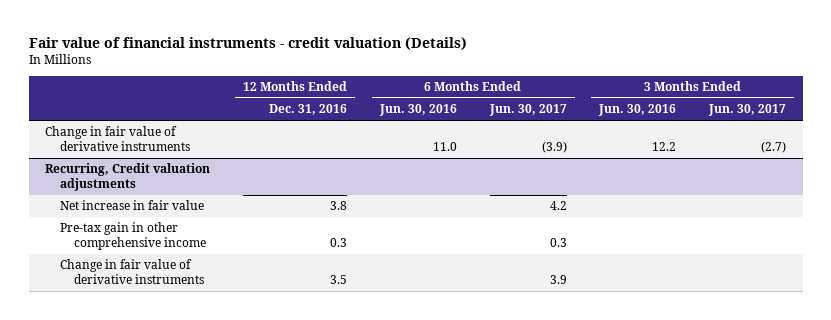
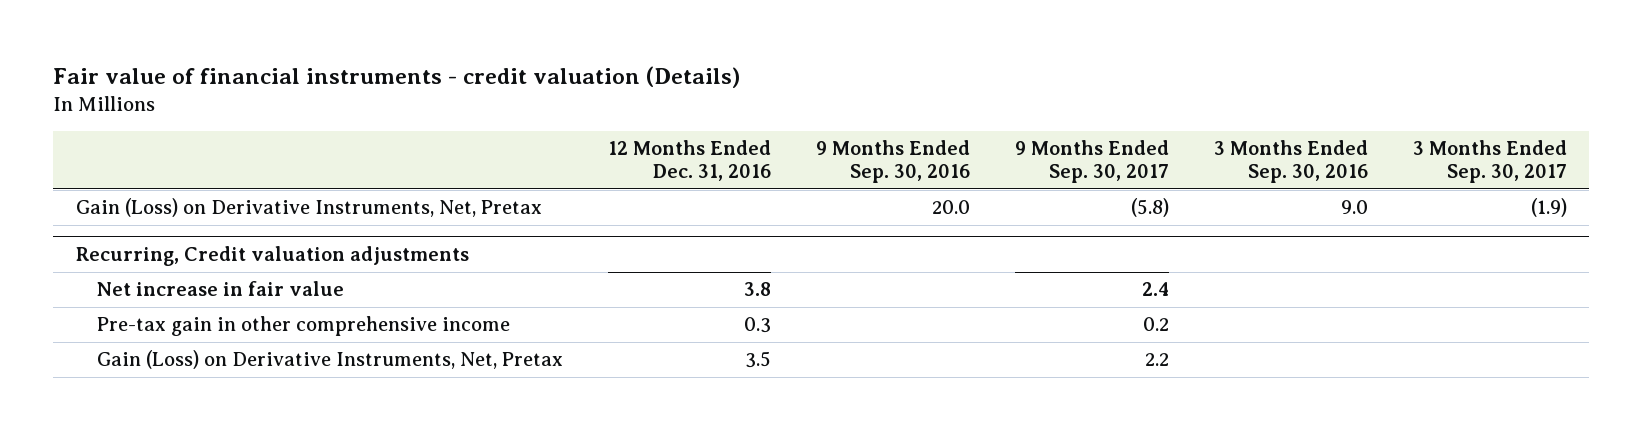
- | 12 Months Ended Dec. 31, 2016 | 6 Months Ended Jun. 30, 2016 | 6 Months Ended Jun. 30, 2017 | 3 Months Ended Jun. 30, 2016 | 3 Months Ended Jun. 30, 2017
+ | 12 Months Ended Dec. 31, 2016 | 9 Months Ended Sep. 30, 2016 | 9 Months Ended Sep. 30, 2017 | 3 Months Ended Sep. 30, 2016 | 3 Months Ended Sep. 30, 2017
- Change in fair value of derivative instruments | | 11.0 | (3.9) | 12.2 | (2.7)
+ Gain (Loss) on Derivative Instruments, Net, Pretax | | 20.0 | (5.8) | 9.0 | (1.9)
@ Recurring, Credit valuation adjustments
- Change in fair value of derivative instruments | 3.5 | | 3.9 | |
+ Gain (Loss) on Derivative Instruments, Net, Pretax | 3.5 | | 2.2 | |

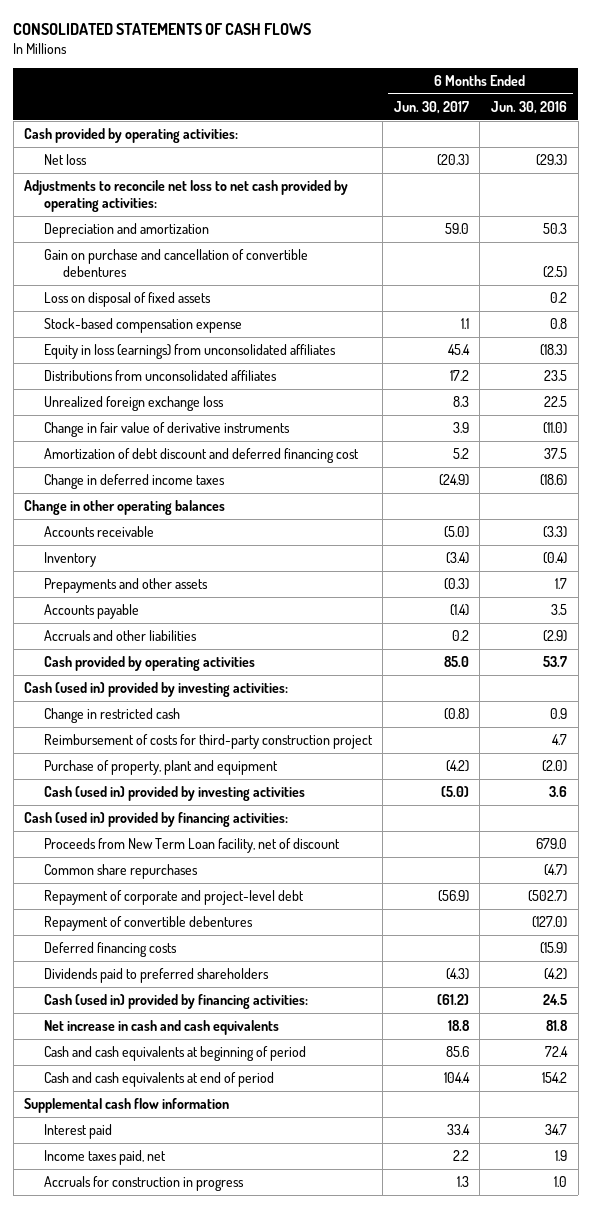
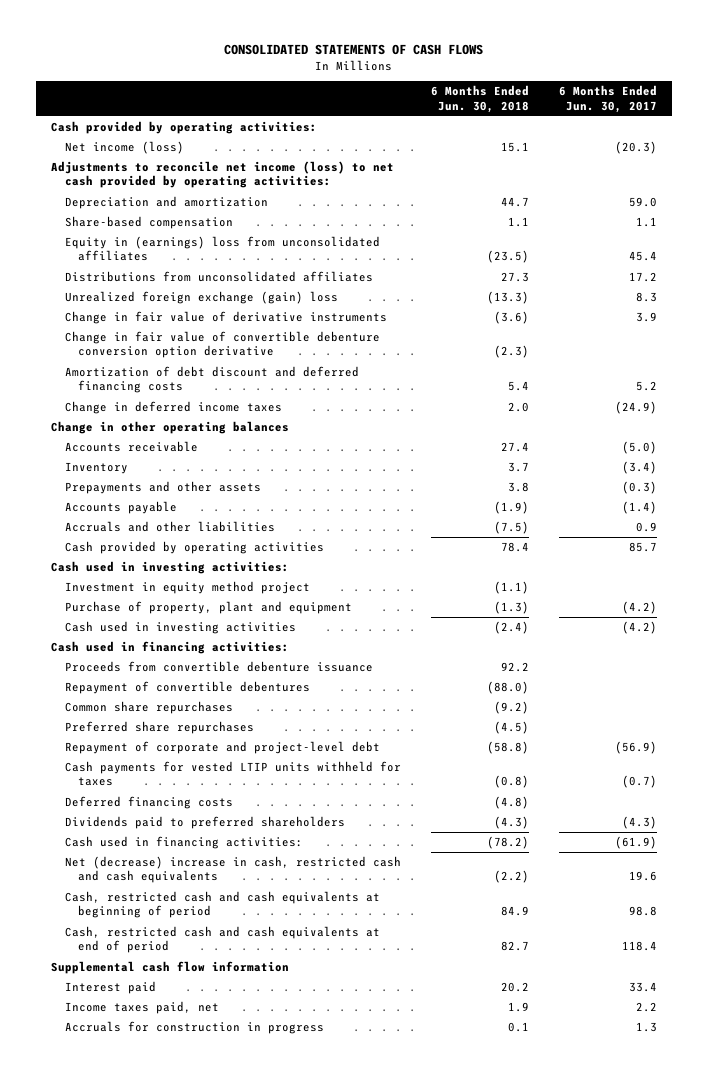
- | 6 Months Ended Jun. 30, 2017 | 6 Months Ended Jun. 30, 2016
+ | 6 Months Ended Jun. 30, 2018 | 6 Months Ended Jun. 30, 2017
- Net loss | (20.3) | (29.3)
- Adjustments to reconcile net loss to net cash provided by operating activities:
+ Net income (loss) | 15.1 | (20.3)
+ Adjustments to reconcile net income (loss) to net cash provided by operating activities:
- Gain on purchase and cancellation of convertible debentures | | (2.5)
- Loss on disposal of fixed assets | | 0.2
- Stock-based compensation expense | 1.1 | 0.8
- Equity in loss (earnings) from unconsolidated affiliates | 45.4 | (18.3)
+ Share-based compensation | 1.1 | 1.1
+ Equity in (earnings) loss from unconsolidated affiliates | (23.5) | 45.4
- Unrealized foreign exchange loss | 8.3 | 22.5
+ Unrealized foreign exchange (gain) loss | (13.3) | 8.3
- Amortization of debt discount and deferred financing cost | 5.2 | 37.5
+ Change in fair value of convertible debenture conversion option derivative | (2.3) |
+ Amortization of debt discount and deferred financing costs | 5.4 | 5.2
- Accruals and other liabilities | 0.2 | (2.9)
- Cash provided by operating activities | 85.0 | 53.7
- Cash (used in) provided by investing activities:
- Change in restricted cash | (0.8) | 0.9
- Reimbursement of costs for third-party construction project | | 4.7
+ Accruals and other liabilities | (7.5) | 0.9
+ Cash provided by operating activities | 78.4 | 85.7
+ Cash used in investing activities:
+ Investment in equity method project | (1.1) |
- Cash (used in) provided by investing activities | (5.0) | 3.6
- Cash (used in) provided by financing activities:
- Proceeds from New Term Loan facility, net of discount | | 679.0
+ Cash used in investing activities | (2.4) | (4.2)
+ Cash used in financing activities:
+ Proceeds from convertible debenture issuance | 92.2 |
moved up: Repayment of convertible debentures | (88.0) |
+ Preferred share repurchases | (4.5) |
+ Cash payments for vested LTIP units withheld for taxes | (0.8) | (0.7)
- Cash (used in) provided by financing activities: | (61.2) | 24.5
- Net increase in cash and cash equivalents | 18.8 | 81.8
- Cash and cash equivalents at beginning of period | 85.6 | 72.4
- Cash and cash equivalents at end of period | 104.4 | 154.2
+ Cash used in financing activities: | (78.2) | (61.9)
+ Net (decrease) increase in cash, restricted cash and cash equivalents | (2.2) | 19.6
+ Cash, restricted cash and cash equivalents at beginning of period | 84.9 | 98.8
+ Cash, restricted cash and cash equivalents at end of period | 82.7 | 118.4

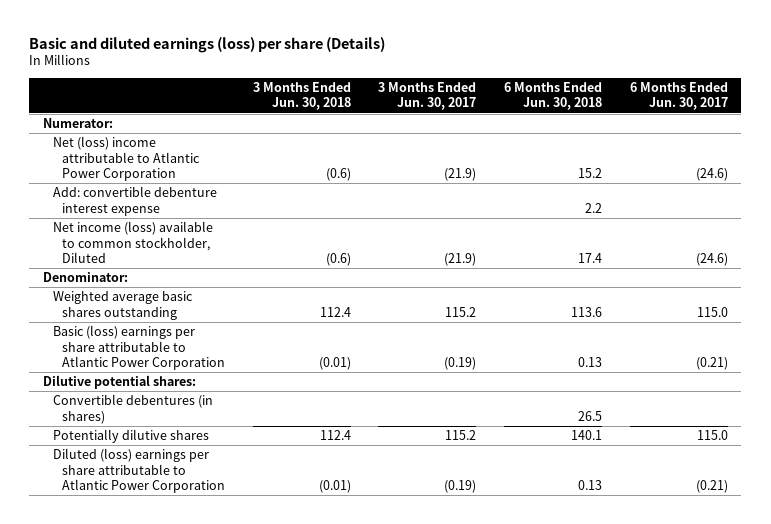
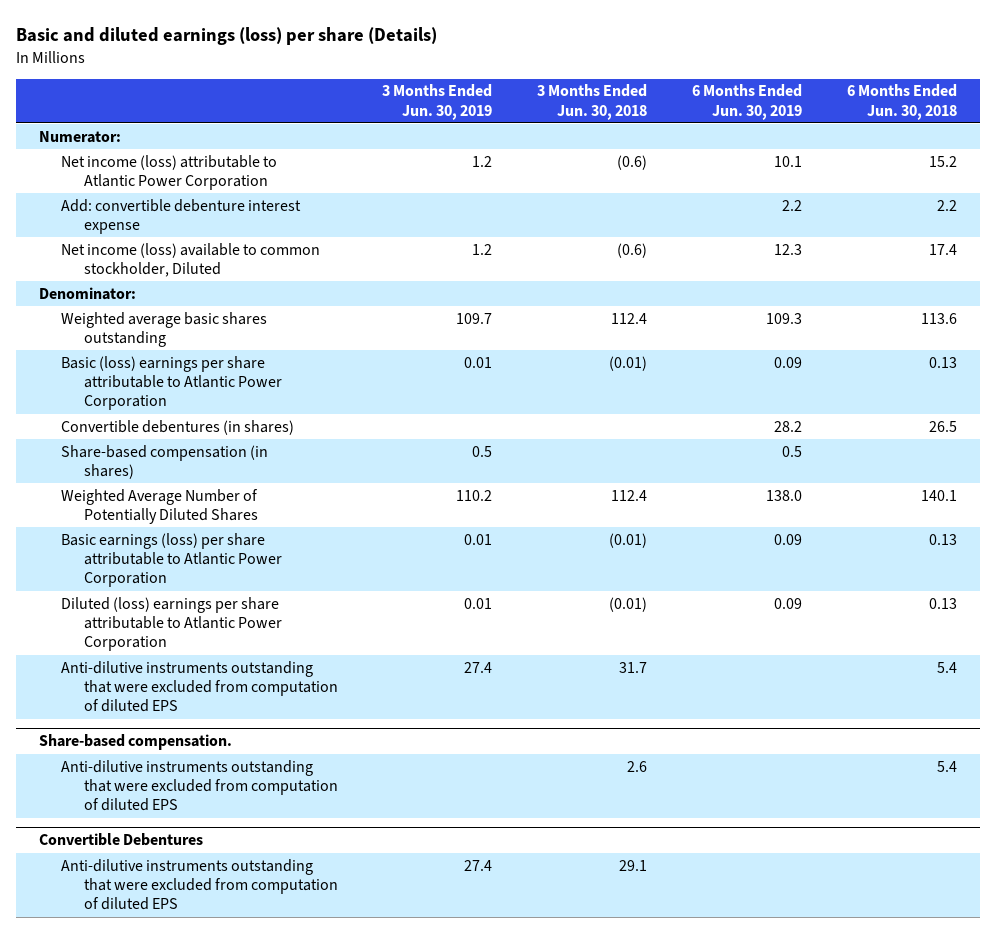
- | 3 Months Ended Jun. 30, 2018 | 3 Months Ended Jun. 30, 2017 | 6 Months Ended Jun. 30, 2018 | 6 Months Ended Jun. 30, 2017
+ | 3 Months Ended Jun. 30, 2019 | 3 Months Ended Jun. 30, 2018 | 6 Months Ended Jun. 30, 2019 | 6 Months Ended Jun. 30, 2018
- Net (loss) income attributable to Atlantic Power Corporation | (0.6) | (21.9) | 15.2 | (24.6)
+ Net income (loss) attributable to Atlantic Power Corporation | 1.2 | (0.6) | 10.1 | 15.2
- Dilutive potential shares:
- Potentially dilutive shares | 112.4 | 115.2 | 140.1 | 115.0
+ Share-based compensation (in shares) | 0.5 | | 0.5 |
+ Weighted Average Number of Potentially Diluted Shares | 110.2 | 112.4 | 138.0 | 140.1
+ Basic earnings (loss) per share attributable to Atlantic Power Corporation | 0.01 | (0.01) | 0.09 | 0.13
+ Anti-dilutive instruments outstanding that were excluded from computation of diluted EPS | 27.4 | 31.7 | | 5.4
+ Share-based compensation.
+ Anti-dilutive instruments outstanding that were excluded from computation of diluted EPS | | 2.6 | | 5.4
+ Convertible Debentures
+ Anti-dilutive instruments outstanding that were excluded from computation of diluted EPS | 27.4 | 29.1 | |

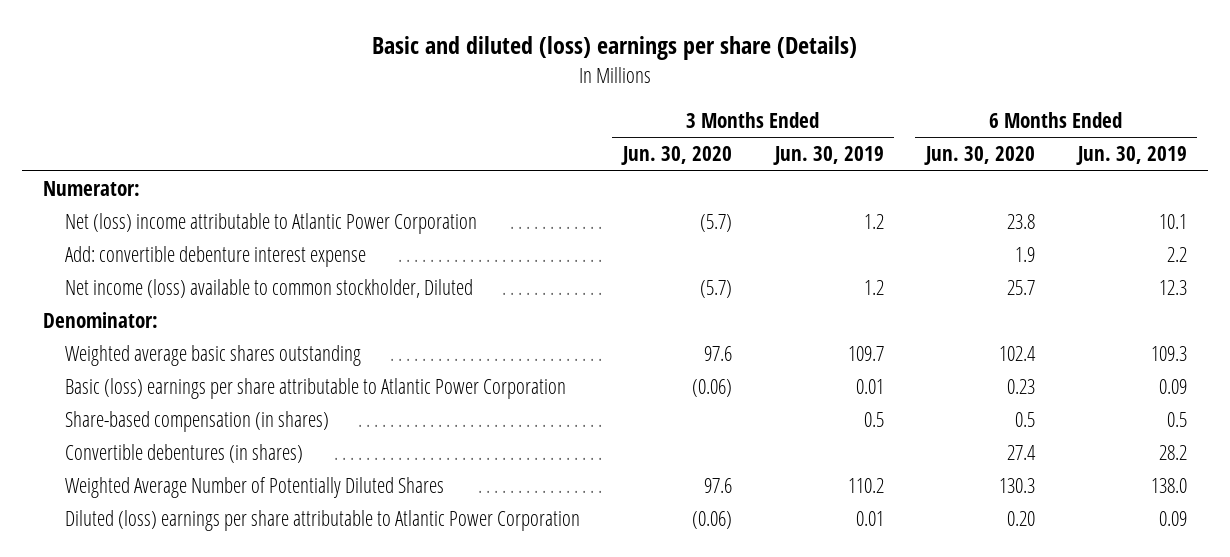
- Basic and diluted earnings (loss) per share (Details)
+ Basic and diluted (loss) earnings per share (Details)
- | 3 Months Ended Jun. 30, 2019 | 3 Months Ended Jun. 30, 2018 | 6 Months Ended Jun. 30, 2019 | 6 Months Ended Jun. 30, 2018
+ | 3 Months Ended Jun. 30, 2020 | 3 Months Ended Jun. 30, 2019 | 6 Months Ended Jun. 30, 2020 | 6 Months Ended Jun. 30, 2019
- Net income (loss) attributable to Atlantic Power Corporation | 1.2 | (0.6) | 10.1 | 15.2
+ Net (loss) income attributable to Atlantic Power Corporation | (5.7) | 1.2 | 23.8 | 10.1
moved down: Convertible debentures (in shares) | | | 27.4 | 28.2
- Basic earnings (loss) per share attributable to Atlantic Power Corporation | 0.01 | (0.01) | 0.09 | 0.13
- Anti-dilutive instruments outstanding that were excluded from computation of diluted EPS | 27.4 | 31.7 | | 5.4
- Share-based compensation.
- Anti-dilutive instruments outstanding that were excluded from computation of diluted EPS | | 2.6 | | 5.4
- Convertible Debentures
- Anti-dilutive instruments outstanding that were excluded from computation of diluted EPS | 27.4 | 29.1 | |

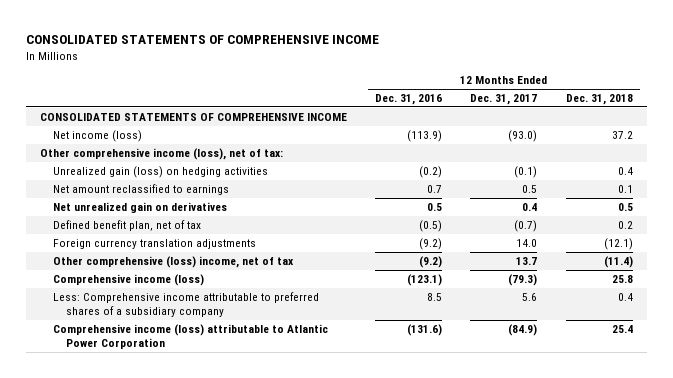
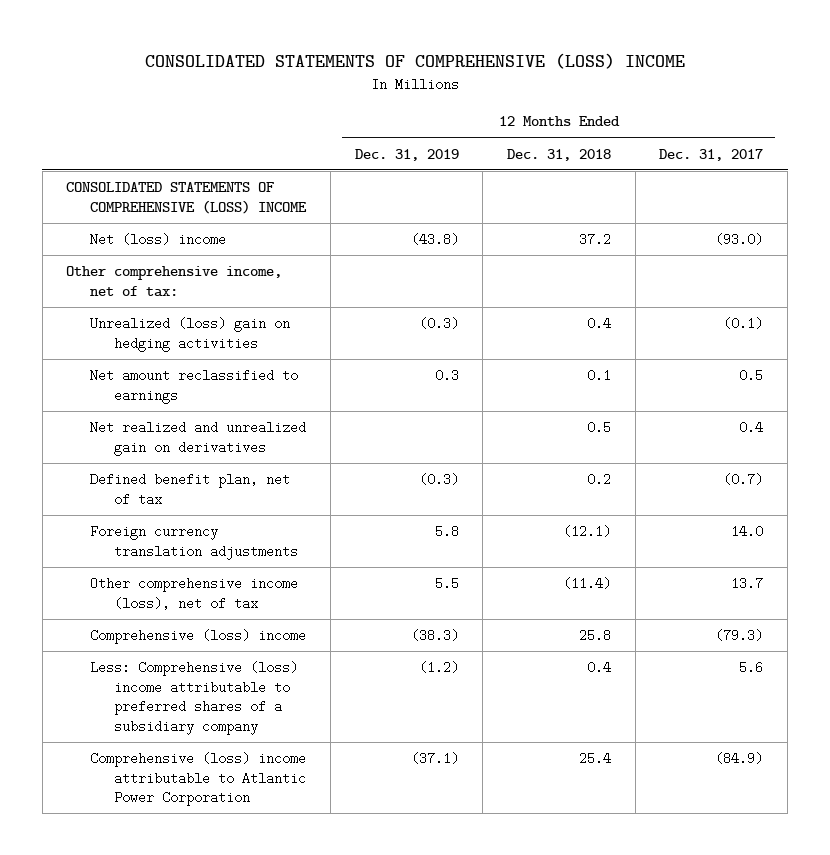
- CONSOLIDATED STATEMENTS OF COMPREHENSIVE INCOME
+ CONSOLIDATED STATEMENTS OF COMPREHENSIVE (LOSS) INCOME
- | 12 Months Ended Dec. 31, 2016 | 12 Months Ended Dec. 31, 2017 | 12 Months Ended Dec. 31, 2018
+ | 12 Months Ended Dec. 31, 2019 | 12 Months Ended Dec. 31, 2018 | 12 Months Ended Dec. 31, 2017
- CONSOLIDATED STATEMENTS OF COMPREHENSIVE INCOME
- Net income (loss) | (113.9) | (93.0) | 37.2
- Other comprehensive income (loss), net of tax:
- Unrealized gain (loss) on hedging activities | (0.2) | (0.1) | 0.4
+ CONSOLIDATED STATEMENTS OF COMPREHENSIVE (LOSS) INCOME
+ Net (loss) income | (43.8) | 37.2 | (93.0)
+ Other comprehensive income, net of tax:
+ Unrealized (loss) gain on hedging activities | (0.3) | 0.4 | (0.1)
- Net unrealized gain on derivatives | 0.5 | 0.4 | 0.5
+ Net realized and unrealized gain on derivatives | | 0.5 | 0.4
- Other comprehensive (loss) income, net of tax | (9.2) | 13.7 | (11.4)
- Comprehensive income (loss) | (123.1) | (79.3) | 25.8
- Less: Comprehensive income attributable to preferred shares of a subsidiary company | 8.5 | 5.6 | 0.4
- Comprehensive income (loss) attributable to Atlantic Power Corporation | (131.6) | (84.9) | 25.4
+ Other comprehensive income (loss), net of tax | 5.5 | (11.4) | 13.7
+ Comprehensive (loss) income | (38.3) | 25.8 | (79.3)
+ Less: Comprehensive (loss) income attributable to preferred shares of a subsidiary company | (1.2) | 0.4 | 5.6
+ Comprehensive (loss) income attributable to Atlantic Power Corporation | (37.1) | 25.4 | (84.9)

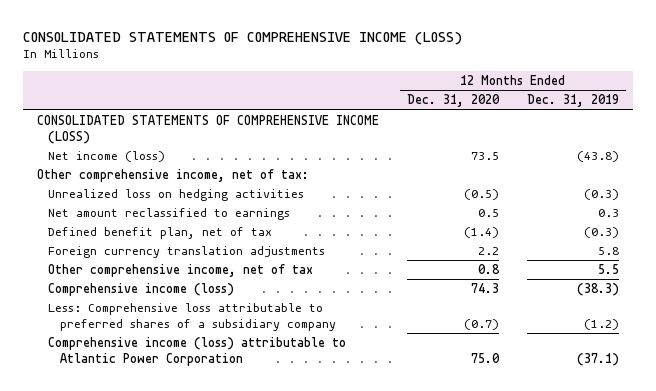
- CONSOLIDATED STATEMENTS OF COMPREHENSIVE (LOSS) INCOME
+ CONSOLIDATED STATEMENTS OF COMPREHENSIVE INCOME (LOSS)
- | 12 Months Ended Dec. 31, 2019 | 12 Months Ended Dec. 31, 2018 | 12 Months Ended Dec. 31, 2017
+ | 12 Months Ended Dec. 31, 2020 | 12 Months Ended Dec. 31, 2019
- CONSOLIDATED STATEMENTS OF COMPREHENSIVE (LOSS) INCOME
- Net (loss) income | (43.8) | 37.2 | (93.0)
+ CONSOLIDATED STATEMENTS OF COMPREHENSIVE INCOME (LOSS)
+ Net income (loss) | 73.5 | (43.8)
- Unrealized (loss) gain on hedging activities | (0.3) | 0.4 | (0.1)
+ Unrealized loss on hedging activities | (0.5) | (0.3)
- Net realized and unrealized gain on derivatives | | 0.5 | 0.4
- Other comprehensive income (loss), net of tax | 5.5 | (11.4) | 13.7
- Comprehensive (loss) income | (38.3) | 25.8 | (79.3)
- Less: Comprehensive (loss) income attributable to preferred shares of a subsidiary company | (1.2) | 0.4 | 5.6
- Comprehensive (loss) income attributable to Atlantic Power Corporation | (37.1) | 25.4 | (84.9)
+ Other comprehensive income, net of tax | 0.8 | 5.5
+ Comprehensive income (loss) | 74.3 | (38.3)
+ Less: Comprehensive loss attributable to preferred shares of a subsidiary company | (0.7) | (1.2)
+ Comprehensive income (loss) attributable to Atlantic Power Corporation | 75.0 | (37.1)

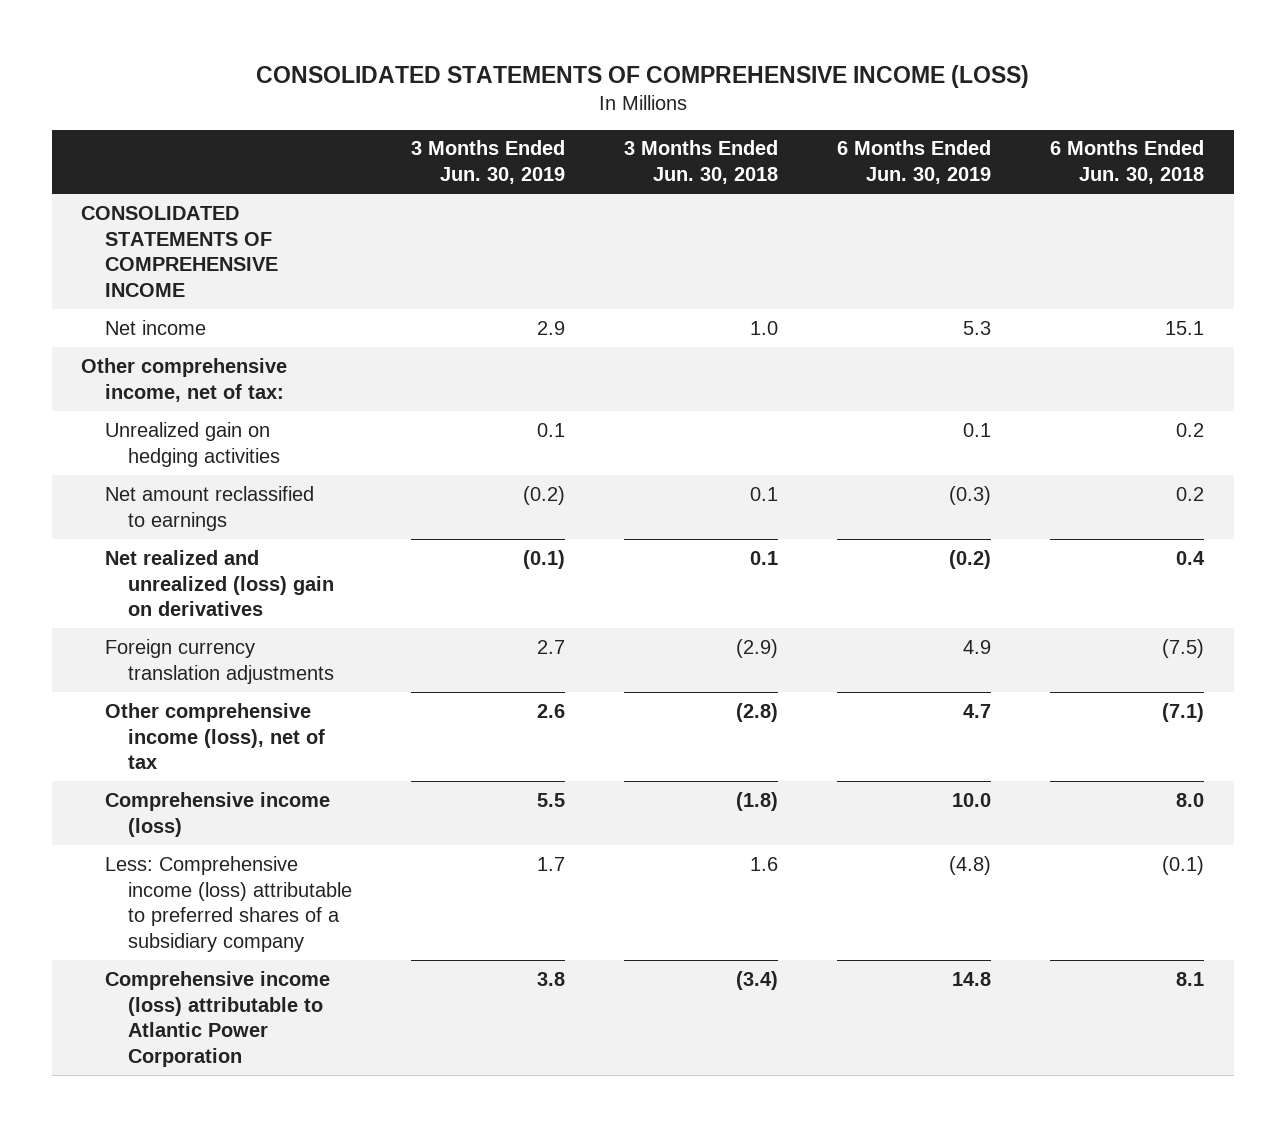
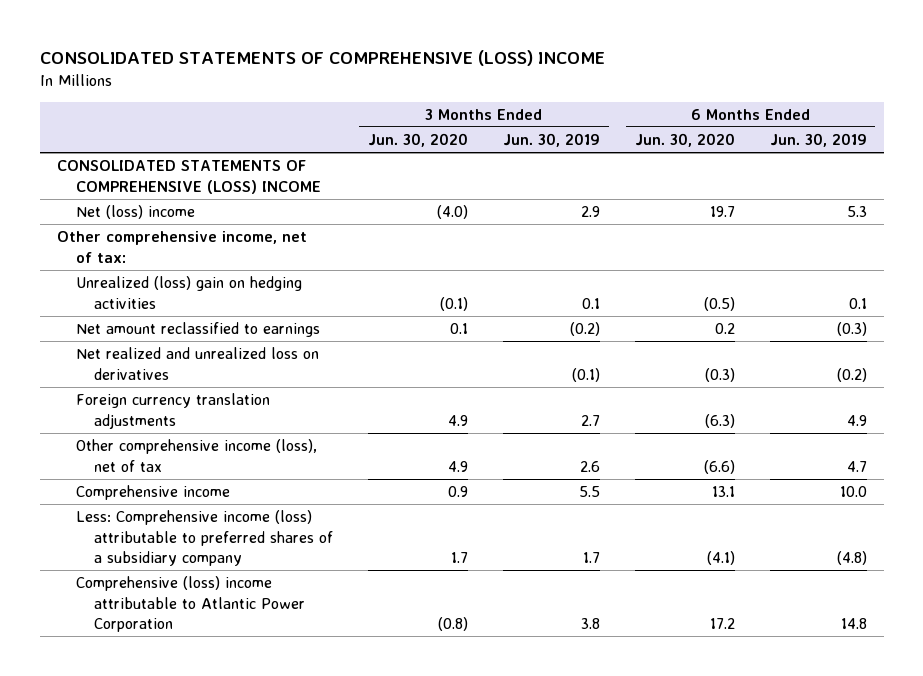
- CONSOLIDATED STATEMENTS OF COMPREHENSIVE INCOME (LOSS)
+ CONSOLIDATED STATEMENTS OF COMPREHENSIVE (LOSS) INCOME
- | 3 Months Ended Jun. 30, 2019 | 3 Months Ended Jun. 30, 2018 | 6 Months Ended Jun. 30, 2019 | 6 Months Ended Jun. 30, 2018
+ | 3 Months Ended Jun. 30, 2020 | 3 Months Ended Jun. 30, 2019 | 6 Months Ended Jun. 30, 2020 | 6 Months Ended Jun. 30, 2019
- CONSOLIDATED STATEMENTS OF COMPREHENSIVE INCOME
- Net income | 2.9 | 1.0 | 5.3 | 15.1
+ CONSOLIDATED STATEMENTS OF COMPREHENSIVE (LOSS) INCOME
+ Net (loss) income | (4.0) | 2.9 | 19.7 | 5.3
- Unrealized gain on hedging activities | 0.1 | | 0.1 | 0.2
+ Unrealized (loss) gain on hedging activities | (0.1) | 0.1 | (0.5) | 0.1
- Net realized and unrealized (loss) gain on derivatives | (0.1) | 0.1 | (0.2) | 0.4
+ Net realized and unrealized loss on derivatives | | (0.1) | (0.3) | (0.2)
- Comprehensive income (loss) | 5.5 | (1.8) | 10.0 | 8.0
+ Comprehensive income | 0.9 | 5.5 | 13.1 | 10.0
- Comprehensive income (loss) attributable to Atlantic Power Corporation | 3.8 | (3.4) | 14.8 | 8.1
+ Comprehensive (loss) income attributable to Atlantic Power Corporation | (0.8) | 3.8 | 17.2 | 14.8

